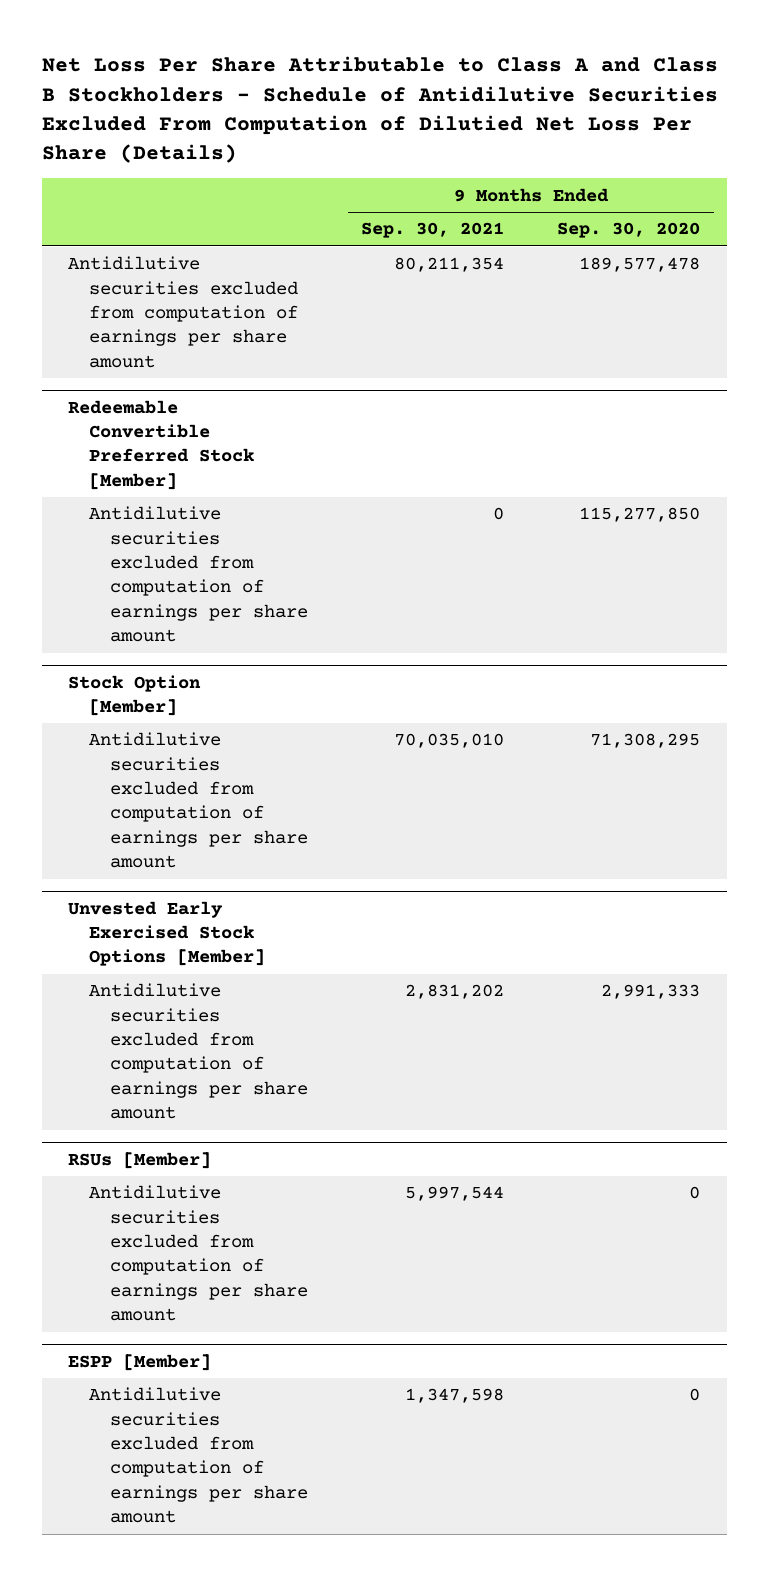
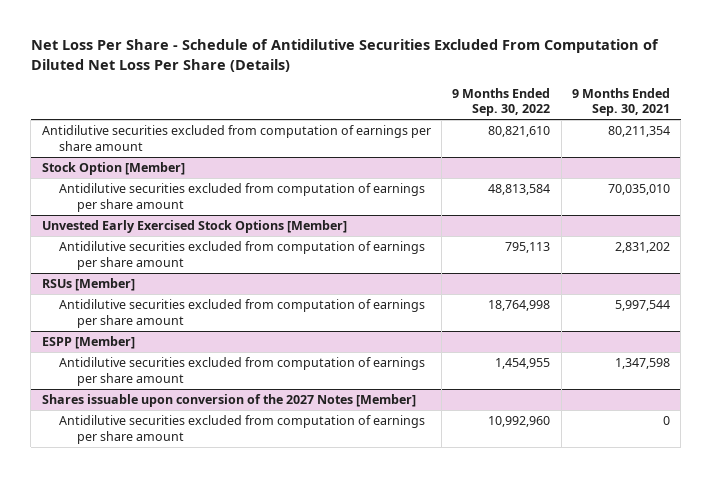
- Net Loss Per Share Attributable to Class A and Class B Stockholders - Schedule of Antidilutive Securities Excluded From Computation of Dilutied Net Loss Per Share (Details)
+ Net Loss Per Share - Schedule of Antidilutive Securities Excluded From Computation of Diluted Net Loss Per Share (Details)
- | 9 Months Ended Sep. 30, 2021 | 9 Months Ended Sep. 30, 2020
+ | 9 Months Ended Sep. 30, 2022 | 9 Months Ended Sep. 30, 2021
- Redeemable Convertible Preferred Stock [Member]
- Antidilutive securities excluded from computation of earnings per share amount | 0 | 115,277,850
+ Shares issuable upon conversion of the 2027 Notes [Member]
+ Antidilutive securities excluded from computation of earnings per share amount | 10,992,960 | 0

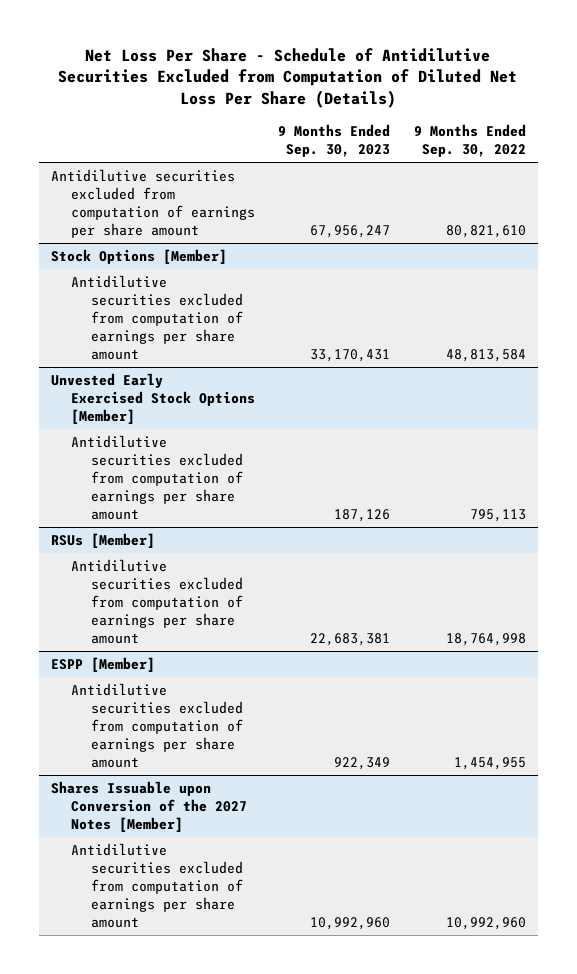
- Net Loss Per Share - Schedule of Antidilutive Securities Excluded From Computation of Diluted Net Loss Per Share (Details)
+ Net Loss Per Share - Schedule of Antidilutive Securities Excluded from Computation of Diluted Net Loss Per Share (Details)
- | 9 Months Ended Sep. 30, 2022 | 9 Months Ended Sep. 30, 2021
+ | 9 Months Ended Sep. 30, 2023 | 9 Months Ended Sep. 30, 2022
- Stock Option [Member]
+ Stock Options [Member]
- Shares issuable upon conversion of the 2027 Notes [Member]
+ Shares Issuable upon Conversion of the 2027 Notes [Member]

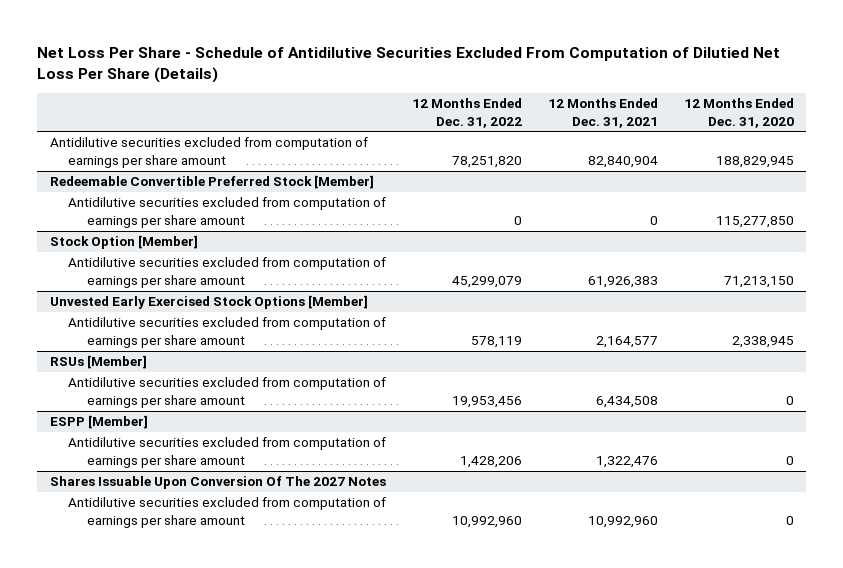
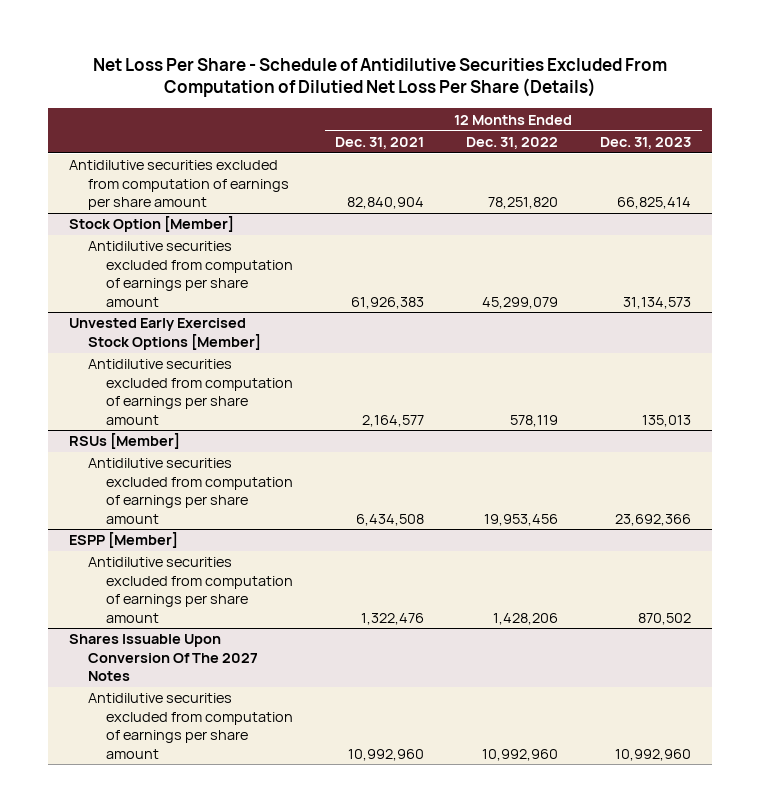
- | 12 Months Ended Dec. 31, 2022 | 12 Months Ended Dec. 31, 2021 | 12 Months Ended Dec. 31, 2020
+ | 12 Months Ended Dec. 31, 2021 | 12 Months Ended Dec. 31, 2022 | 12 Months Ended Dec. 31, 2023
- Redeemable Convertible Preferred Stock [Member]
- Antidilutive securities excluded from computation of earnings per share amount | 0 | 0 | 115,277,850

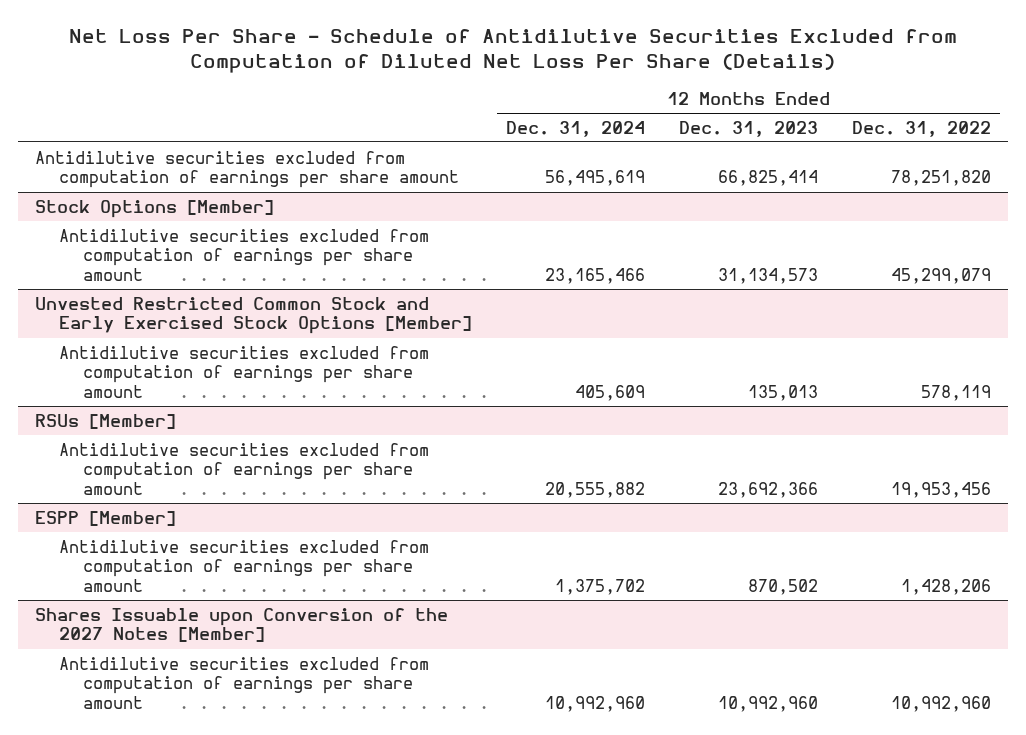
- Net Loss Per Share - Schedule of Antidilutive Securities Excluded From Computation of Dilutied Net Loss Per Share (Details)
+ Net Loss Per Share - Schedule of Antidilutive Securities Excluded from Computation of Diluted Net Loss Per Share (Details)
- | 12 Months Ended Dec. 31, 2021 | 12 Months Ended Dec. 31, 2022 | 12 Months Ended Dec. 31, 2023
+ | 12 Months Ended Dec. 31, 2024 | 12 Months Ended Dec. 31, 2023 | 12 Months Ended Dec. 31, 2022
- Stock Option [Member]
+ Stock Options [Member]
- Unvested Early Exercised Stock Options [Member]
+ Unvested Restricted Common Stock and Early Exercised Stock Options [Member]
- Shares Issuable Upon Conversion Of The 2027 Notes
+ Shares Issuable upon Conversion of the 2027 Notes [Member]

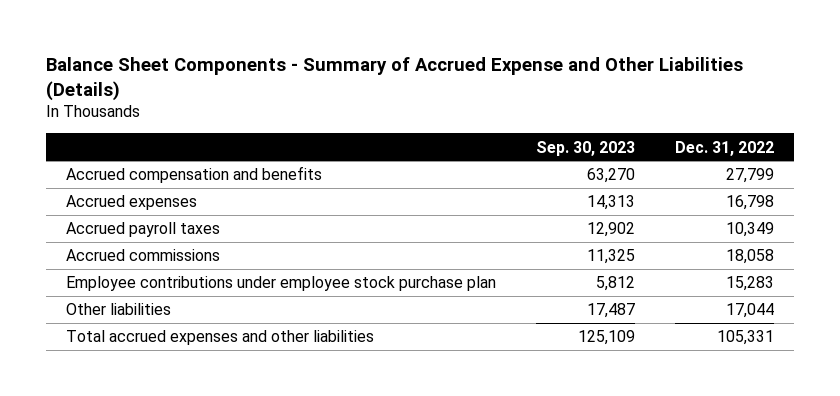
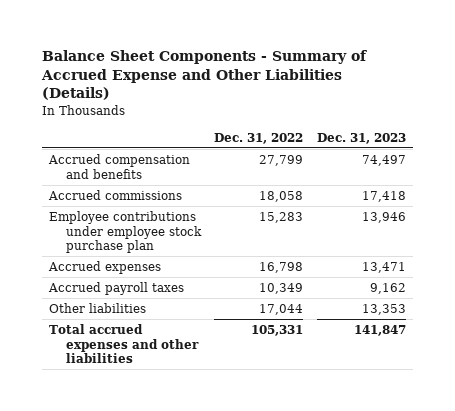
- | Sep. 30, 2023 | Dec. 31, 2022
+ | Dec. 31, 2022 | Dec. 31, 2023
moved down: Accrued expenses | 16,798 | 13,471
moved down: Accrued payroll taxes | 10,349 | 9,162

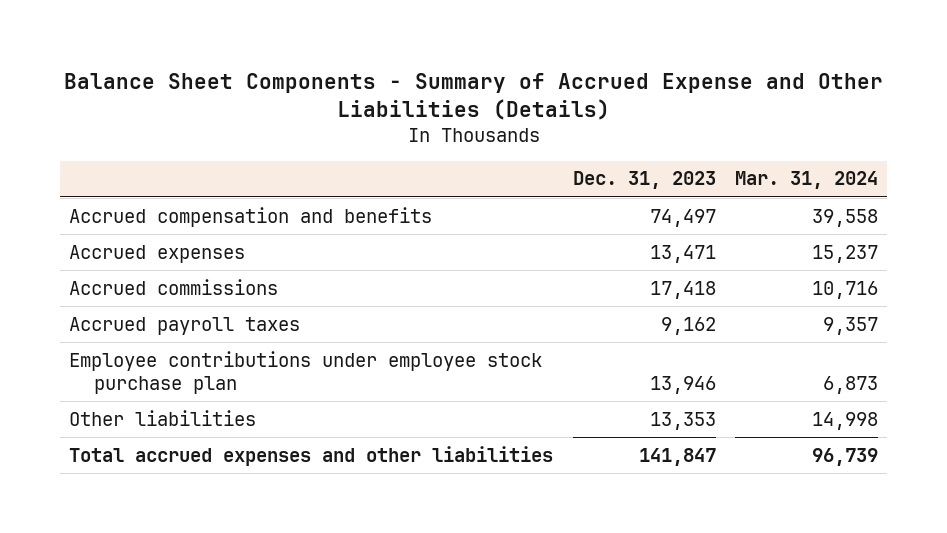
- | Dec. 31, 2022 | Dec. 31, 2023
+ | Dec. 31, 2023 | Mar. 31, 2024
moved down: Accrued commissions | 17,418 | 10,716
moved down: Employee contributions under employee stock purchase plan | 13,946 | 6,873

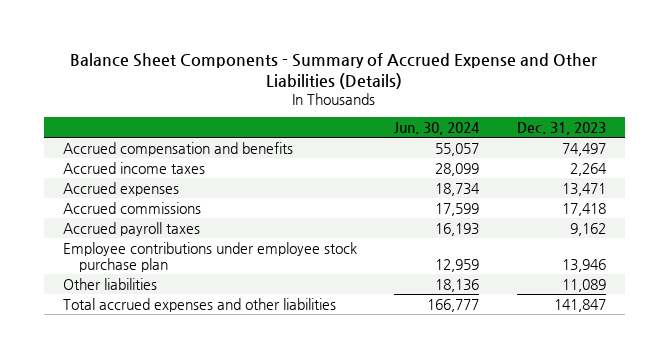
- | Dec. 31, 2023 | Mar. 31, 2024
+ | Jun. 30, 2024 | Dec. 31, 2023
+ Accrued income taxes | 28,099 | 2,264
- Other liabilities | 13,353 | 14,998
+ Other liabilities | 18,136 | 11,089

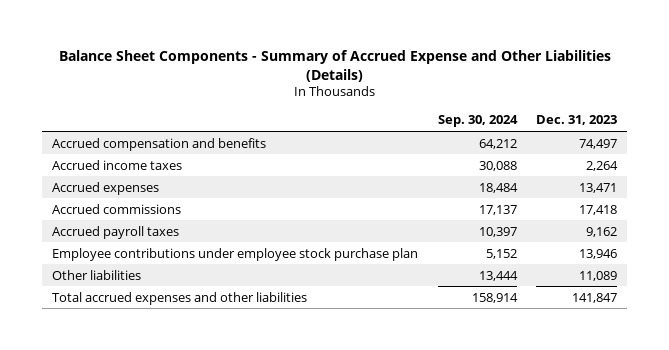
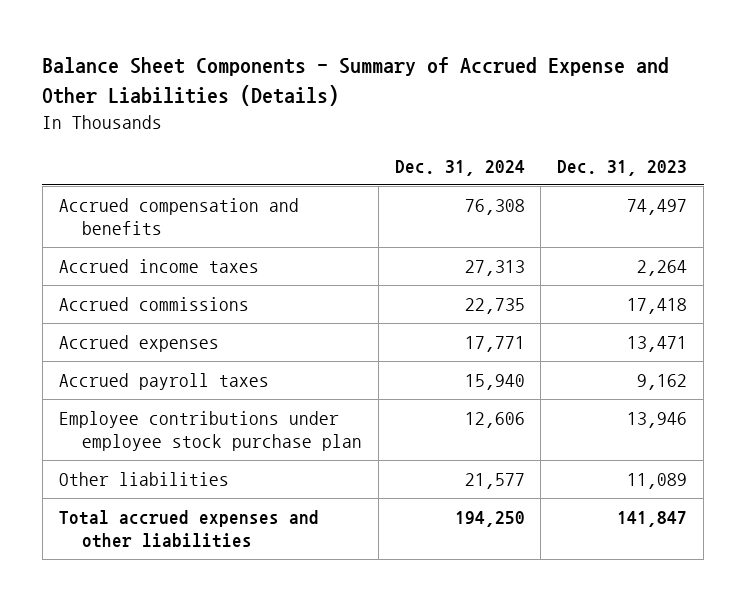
- | Sep. 30, 2024 | Dec. 31, 2023
+ | Dec. 31, 2024 | Dec. 31, 2023
moved down: Accrued expenses | 17,771 | 13,471

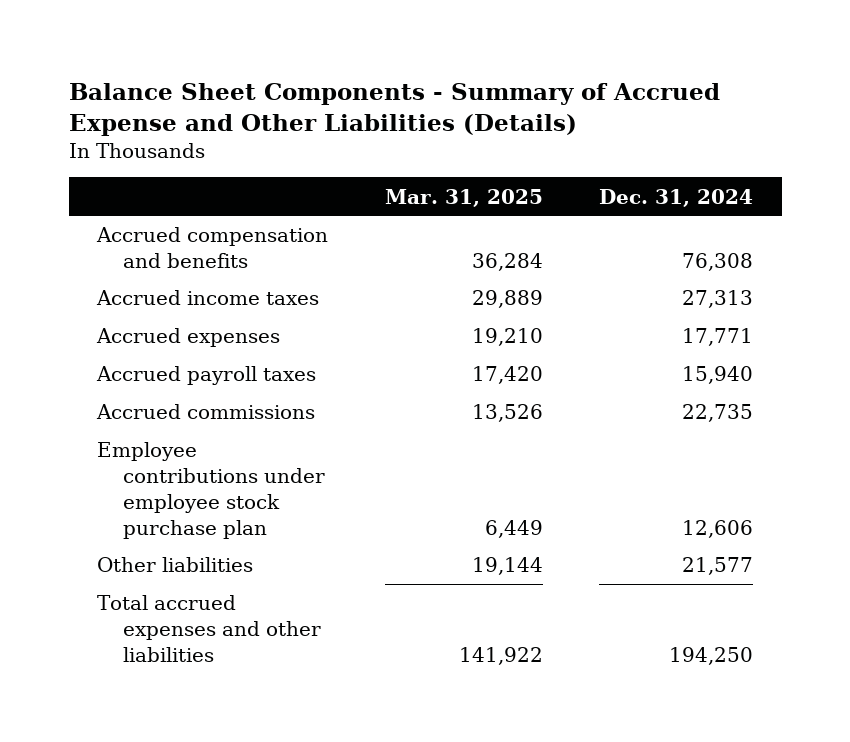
- | Dec. 31, 2024 | Dec. 31, 2023
+ | Mar. 31, 2025 | Dec. 31, 2024
moved down: Accrued commissions | 13,526 | 22,735

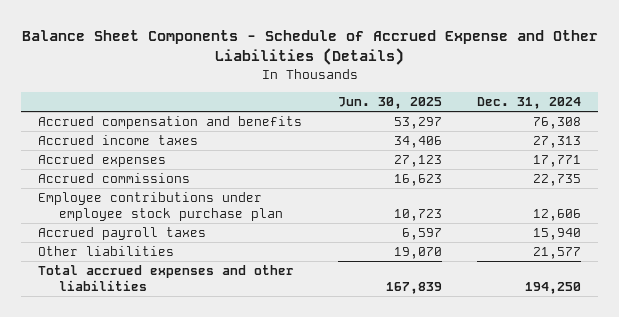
- Balance Sheet Components - Summary of Accrued Expense and Other Liabilities (Details)
+ Balance Sheet Components - Schedule of Accrued Expense and Other Liabilities (Details)
- | Mar. 31, 2025 | Dec. 31, 2024
+ | Jun. 30, 2025 | Dec. 31, 2024
moved down: Accrued payroll taxes | 6,597 | 15,940

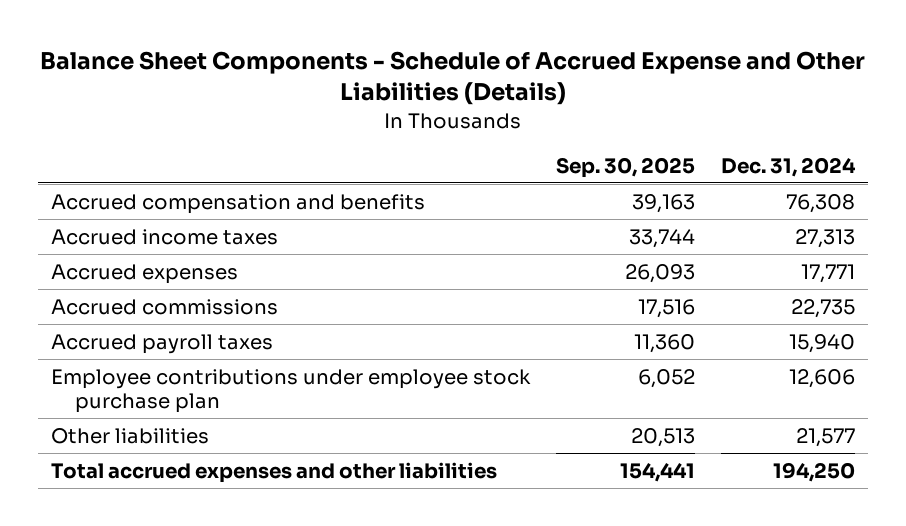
- | Jun. 30, 2025 | Dec. 31, 2024
+ | Sep. 30, 2025 | Dec. 31, 2024
moved down: Employee contributions under employee stock purchase plan | 6,052 | 12,606

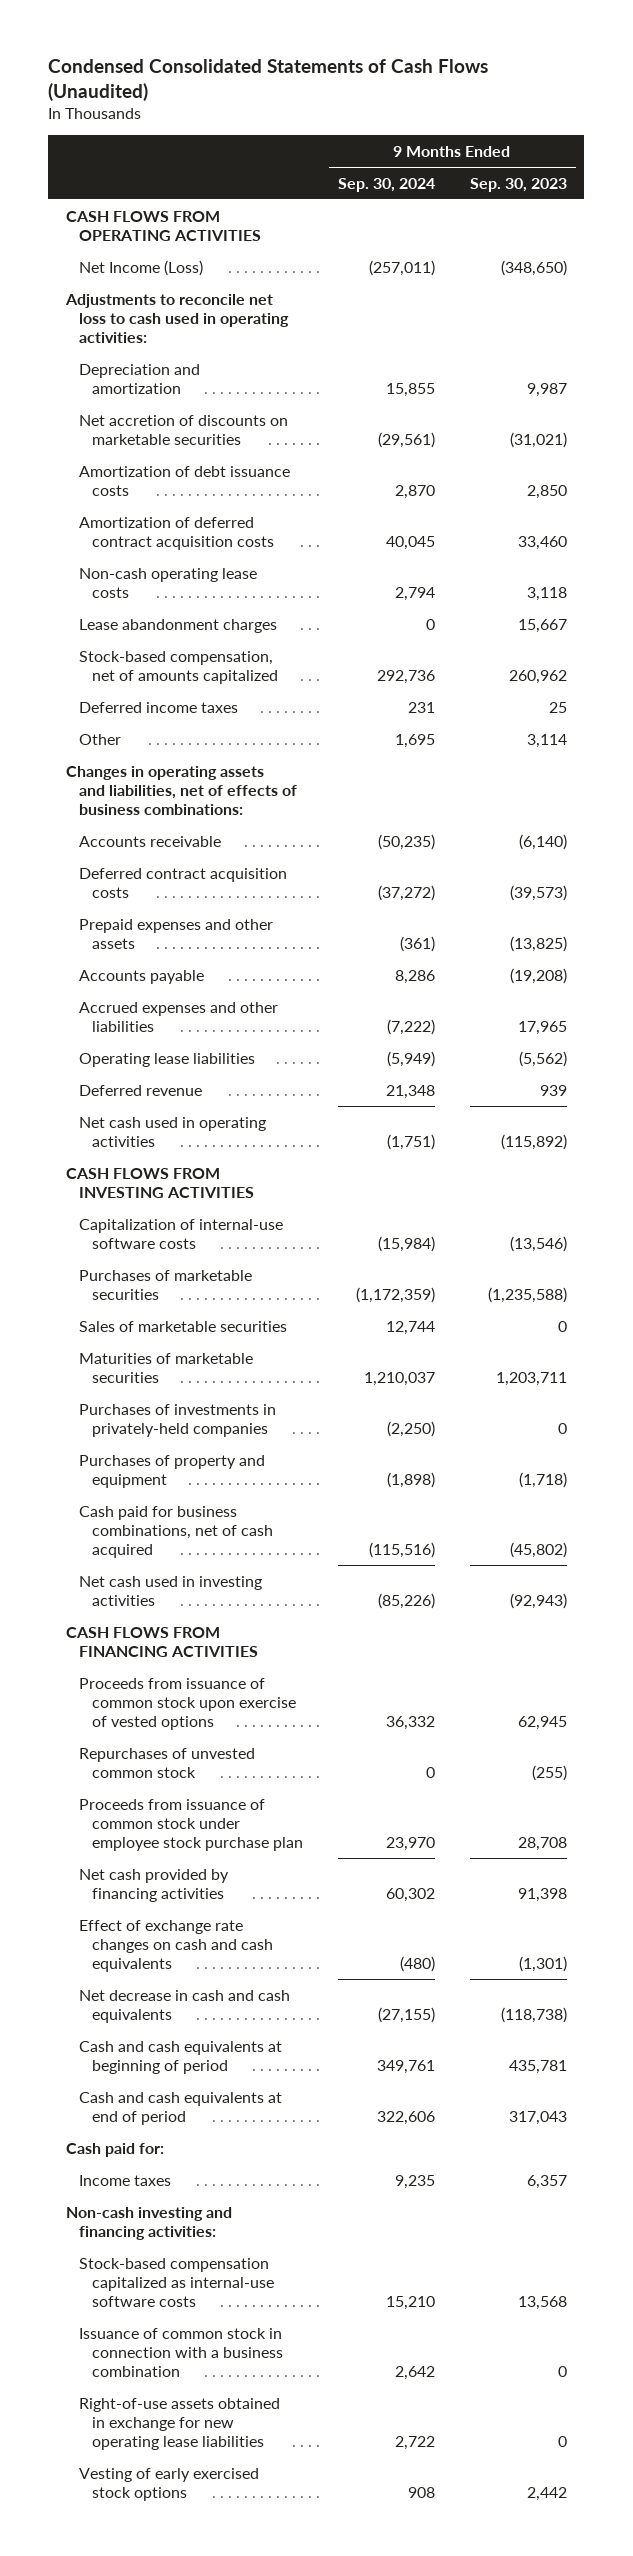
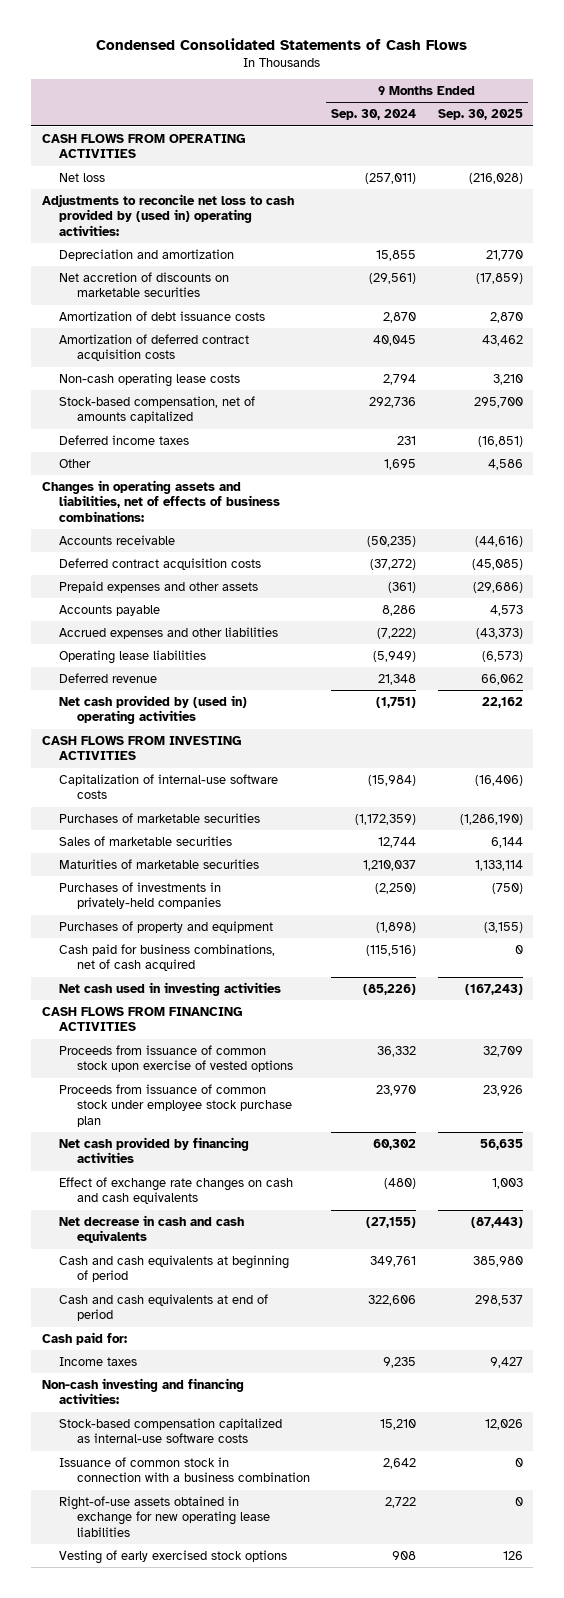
- Condensed Consolidated Statements of Cash Flows (Unaudited)
+ Condensed Consolidated Statements of Cash Flows
- | 9 Months Ended Sep. 30, 2024 | 9 Months Ended Sep. 30, 2023
+ | 9 Months Ended Sep. 30, 2024 | 9 Months Ended Sep. 30, 2025
- Net Income (Loss) | (257,011) | (348,650)
- Adjustments to reconcile net loss to cash used in operating activities:
+ Net loss | (257,011) | (216,028)
+ Adjustments to reconcile net loss to cash provided by (used in) operating activities:
- Lease abandonment charges | 0 | 15,667
- Net cash used in operating activities | (1,751) | (115,892)
+ Net cash provided by (used in) operating activities | (1,751) | 22,162
- Repurchases of unvested common stock | 0 | (255)

